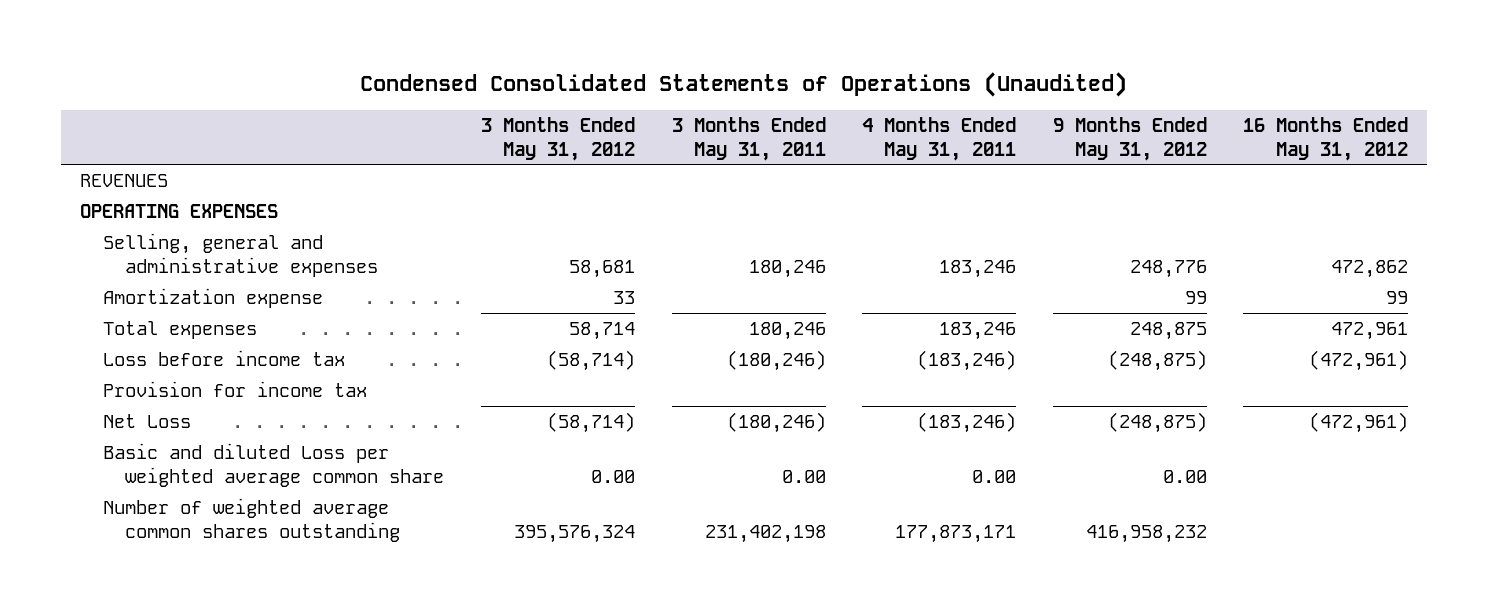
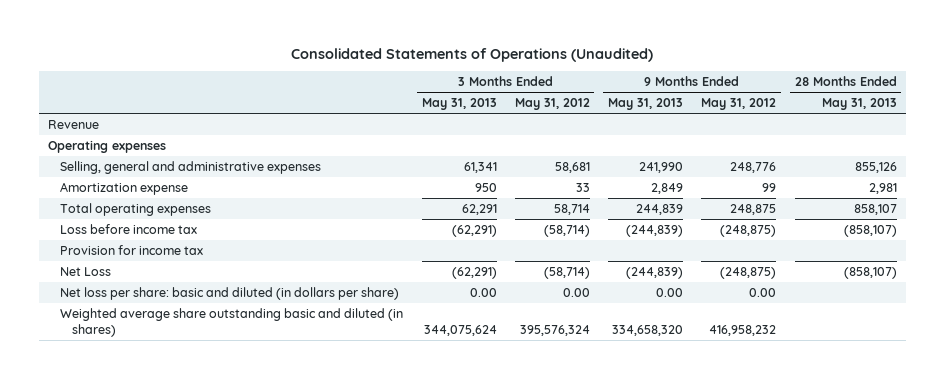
- Condensed Consolidated Statements of Operations (Unaudited)
+ Consolidated Statements of Operations (Unaudited)
- | 3 Months Ended May 31, 2012 | 3 Months Ended May 31, 2011 | 4 Months Ended May 31, 2011 | 9 Months Ended May 31, 2012 | 16 Months Ended May 31, 2012
+ | 3 Months Ended May 31, 2013 | 3 Months Ended May 31, 2012 | 9 Months Ended May 31, 2013 | 9 Months Ended May 31, 2012 | 28 Months Ended May 31, 2013
- REVENUES
- OPERATING EXPENSES
+ Revenue
+ Operating expenses
- Total expenses | 58,714 | 180,246 | 183,246 | 248,875 | 472,961
+ Total operating expenses | 62,291 | 58,714 | 244,839 | 248,875 | 858,107
- Basic and diluted Loss per weighted average common share | 0.00 | 0.00 | 0.00 | 0.00 |
- Number of weighted average common shares outstanding | 395,576,324 | 231,402,198 | 177,873,171 | 416,958,232 |
+ Net loss per share: basic and diluted (in dollars per share) | 0.00 | 0.00 | 0.00 | 0.00 |
+ Weighted average share outstanding basic and diluted (in shares) | 344,075,624 | 395,576,324 | 334,658,320 | 416,958,232 |

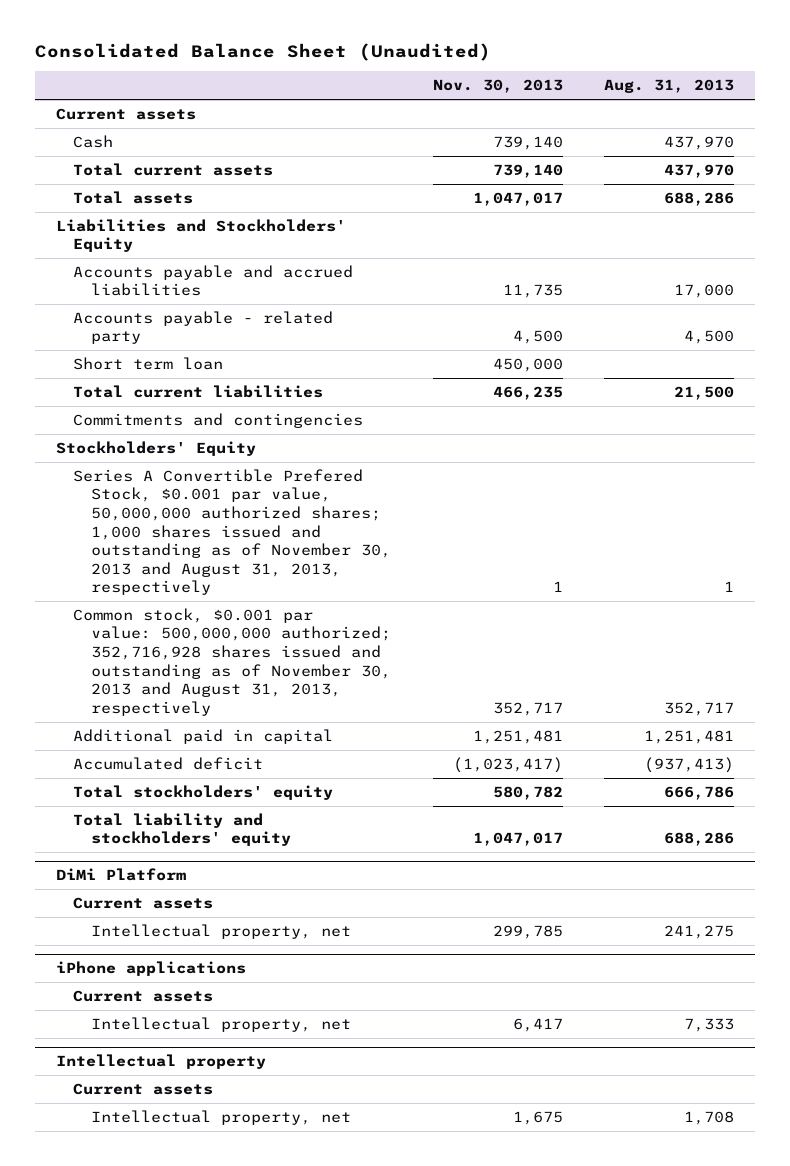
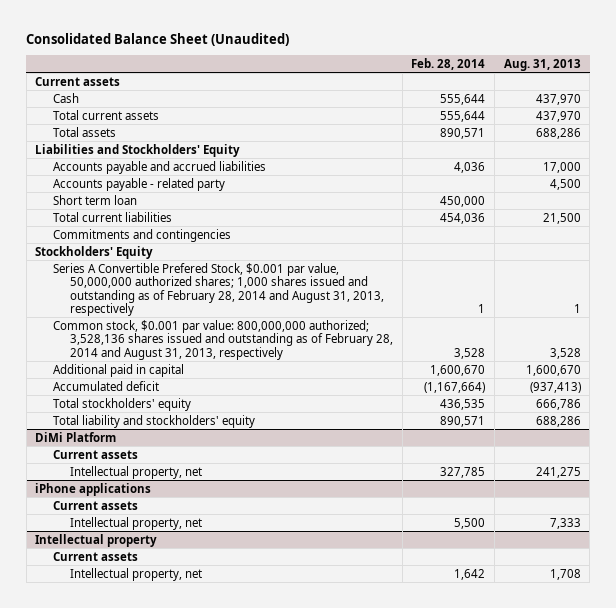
- | Nov. 30, 2013 | Aug. 31, 2013
+ | Feb. 28, 2014 | Aug. 31, 2013
- Series A Convertible Prefered Stock, $0.001 par value, 50,000,000 authorized shares; 1,000 shares issued and outstanding as of November 30, 2013 and August 31, 2013, respectively | 1 | 1
- Common stock, $0.001 par value: 500,000,000 authorized; 352,716,928 shares issued and outstanding as of November 30, 2013 and August 31, 2013, respectively | 352,717 | 352,717
- Additional paid in capital | 1,251,481 | 1,251,481
+ Series A Convertible Prefered Stock, $0.001 par value, 50,000,000 authorized shares; 1,000 shares issued and outstanding as of February 28, 2014 and August 31, 2013, respectively | 1 | 1
+ Common stock, $0.001 par value: 800,000,000 authorized; 3,528,136 shares issued and outstanding as of February 28, 2014 and August 31, 2013, respectively | 3,528 | 3,528
+ Additional paid in capital | 1,600,670 | 1,600,670

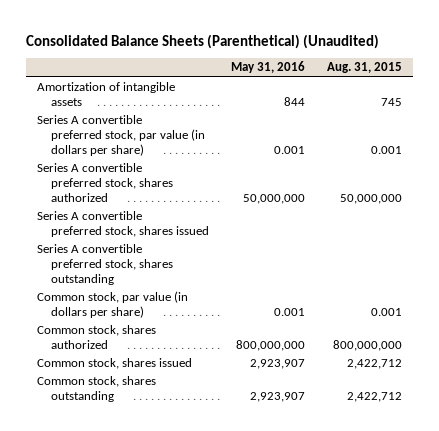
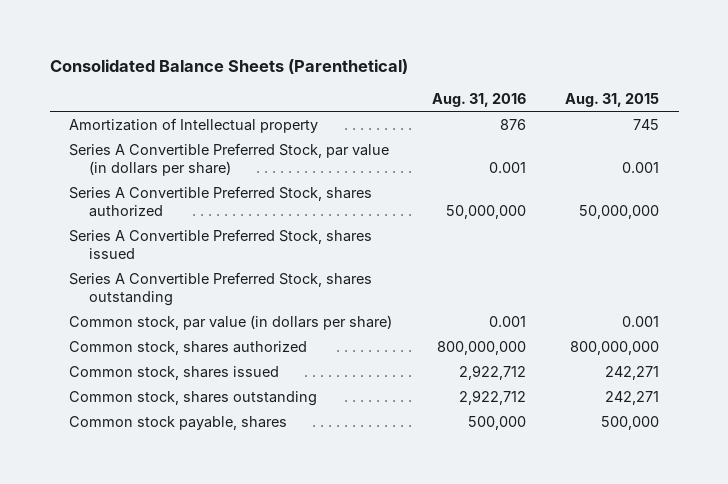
- Consolidated Balance Sheets (Parenthetical) (Unaudited)
+ Consolidated Balance Sheets (Parenthetical)
- | May 31, 2016 | Aug. 31, 2015
+ | Aug. 31, 2016 | Aug. 31, 2015
- Amortization of intangible assets | 844 | 745
- Series A convertible preferred stock, par value (in dollars per share) | 0.001 | 0.001
- Series A convertible preferred stock, shares authorized | 50,000,000 | 50,000,000
- Series A convertible preferred stock, shares issued
- Series A convertible preferred stock, shares outstanding
+ Amortization of Intellectual property | 876 | 745
+ Series A Convertible Preferred Stock, par value (in dollars per share) | 0.001 | 0.001
+ Series A Convertible Preferred Stock, shares authorized | 50,000,000 | 50,000,000
+ Series A Convertible Preferred Stock, shares issued
+ Series A Convertible Preferred Stock, shares outstanding
- Common stock, shares issued | 2,923,907 | 2,422,712
- Common stock, shares outstanding | 2,923,907 | 2,422,712
+ Common stock, shares issued | 2,922,712 | 242,271
+ Common stock, shares outstanding | 2,922,712 | 242,271
+ Common stock payable, shares | 500,000 | 500,000

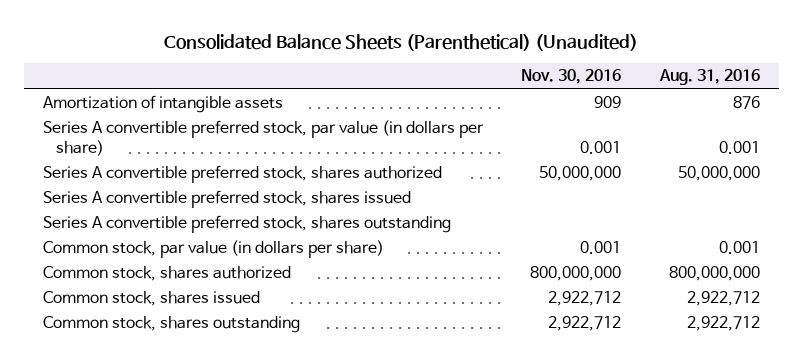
- Consolidated Balance Sheets (Parenthetical)
+ Consolidated Balance Sheets (Parenthetical) (Unaudited)
- | Aug. 31, 2016 | Aug. 31, 2015
+ | Nov. 30, 2016 | Aug. 31, 2016
- Amortization of Intellectual property | 876 | 745
- Series A Convertible Preferred Stock, par value (in dollars per share) | 0.001 | 0.001
- Series A Convertible Preferred Stock, shares authorized | 50,000,000 | 50,000,000
- Series A Convertible Preferred Stock, shares issued
- Series A Convertible Preferred Stock, shares outstanding
+ Amortization of intangible assets | 909 | 876
+ Series A convertible preferred stock, par value (in dollars per share) | 0.001 | 0.001
+ Series A convertible preferred stock, shares authorized | 50,000,000 | 50,000,000
+ Series A convertible preferred stock, shares issued
+ Series A convertible preferred stock, shares outstanding
- Common stock payable, shares | 500,000 | 500,000

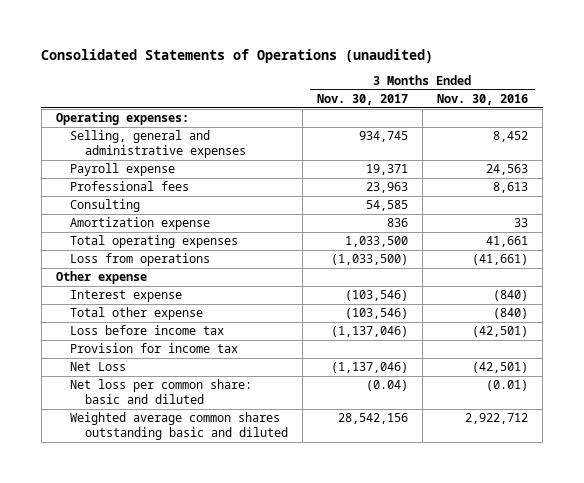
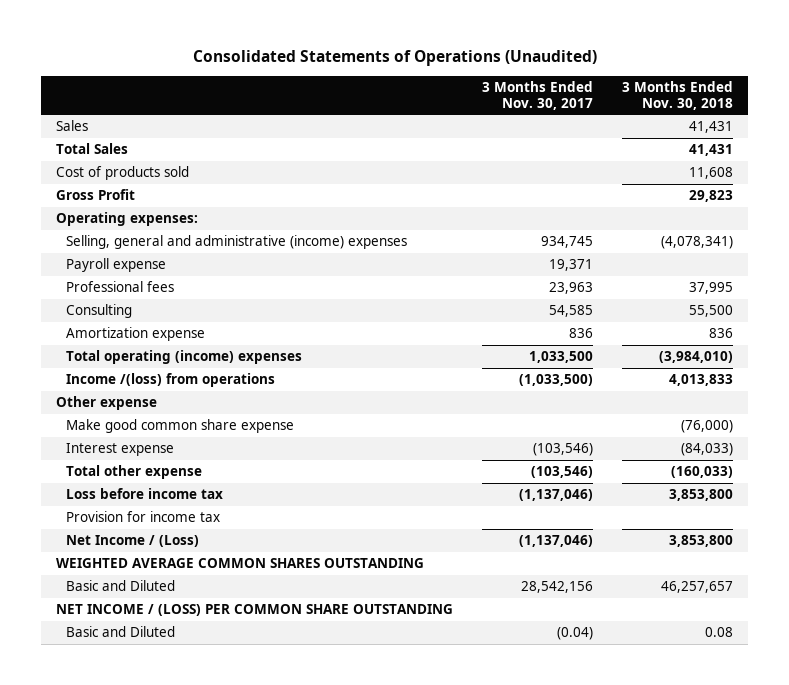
- Consolidated Statements of Operations (unaudited)
+ Consolidated Statements of Operations (Unaudited)
- | 3 Months Ended Nov. 30, 2017 | 3 Months Ended Nov. 30, 2016
+ | 3 Months Ended Nov. 30, 2017 | 3 Months Ended Nov. 30, 2018
+ Sales | | 41,431
+ Total Sales | | 41,431
+ Cost of products sold | | 11,608
+ Gross Profit | | 29,823
- Selling, general and administrative expenses | 934,745 | 8,452
+ Selling, general and administrative (income) expenses | 934,745 | (4,078,341)
- Total operating expenses | 1,033,500 | 41,661
- Loss from operations | (1,033,500) | (41,661)
+ Total operating (income) expenses | 1,033,500 | (3,984,010)
+ Income /(loss) from operations | (1,033,500) | 4,013,833
+ Make good common share expense | | (76,000)
- Net Loss | (1,137,046) | (42,501)
- Net loss per common share: basic and diluted | (0.04) | (0.01)
- Weighted average common shares outstanding basic and diluted | 28,542,156 | 2,922,712
+ Net Income / (Loss) | (1,137,046) | 3,853,800
+ WEIGHTED AVERAGE COMMON SHARES OUTSTANDING
+ Basic and Diluted | 28,542,156 | 46,257,657
+ NET INCOME / (LOSS) PER COMMON SHARE OUTSTANDING
+ Basic and Diluted | (0.04) | 0.08

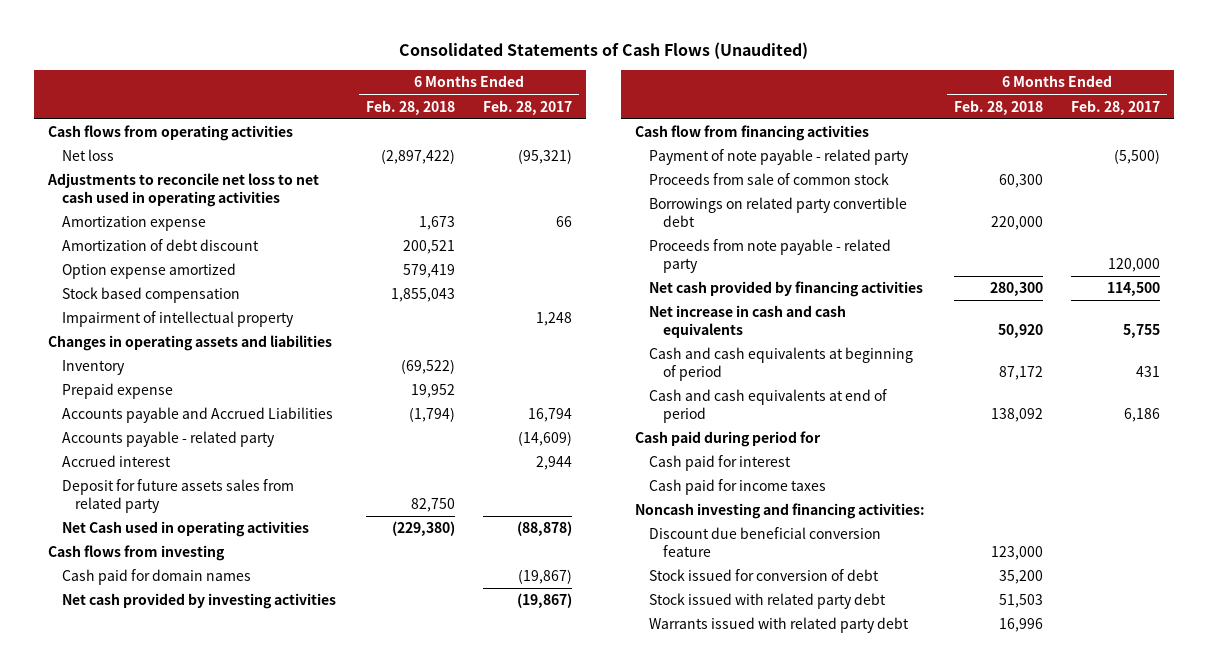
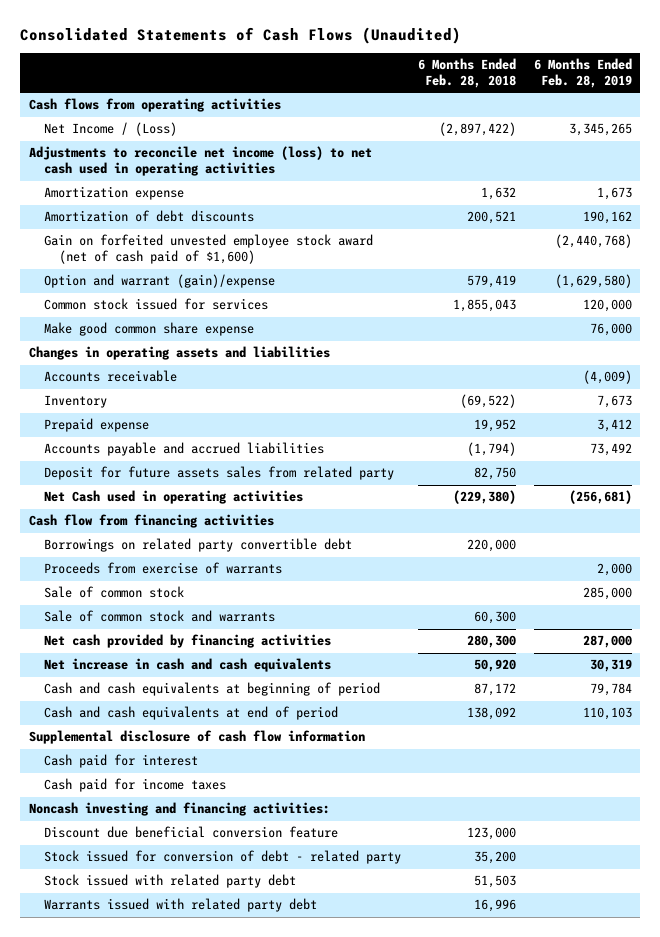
- | 6 Months Ended Feb. 28, 2018 | 6 Months Ended Feb. 28, 2017
+ | 6 Months Ended Feb. 28, 2018 | 6 Months Ended Feb. 28, 2019
- Net loss | (2,897,422) | (95,321)
- Adjustments to reconcile net loss to net cash used in operating activities
- Amortization expense | 1,673 | 66
- Amortization of debt discount | 200,521 |
- Option expense amortized | 579,419 |
- Stock based compensation | 1,855,043 |
- Impairment of intellectual property | | 1,248
+ Net Income / (Loss) | (2,897,422) | 3,345,265
+ Adjustments to reconcile net income (loss) to net cash used in operating activities
+ Amortization expense | 1,632 | 1,673
+ Amortization of debt discounts | 200,521 | 190,162
+ Gain on forfeited unvested employee stock award (net of cash paid of $1,600) | | (2,440,768)
+ Option and warrant (gain)/expense | 579,419 | (1,629,580)
+ Common stock issued for services | 1,855,043 | 120,000
+ Make good common share expense | | 76,000
+ Accounts receivable | | (4,009)
- Accounts payable and Accrued Liabilities | (1,794) | 16,794
- Accounts payable - related party | | (14,609)
- Accrued interest | | 2,944
+ Accounts payable and accrued liabilities | (1,794) | 73,492
- Cash flows from investing
- Cash paid for domain names | | (19,867)
- Net cash provided by investing activities | | (19,867)
- Payment of note payable - related party | | (5,500)
- Proceeds from sale of common stock | 60,300 |
- Proceeds from note payable - related party | | 120,000
+ Proceeds from exercise of warrants | | 2,000
+ Sale of common stock | | 285,000
+ Sale of common stock and warrants | 60,300 |
- Cash paid during period for
+ Supplemental disclosure of cash flow information
- Stock issued for conversion of debt | 35,200 |
+ Stock issued for conversion of debt - related party | 35,200 |

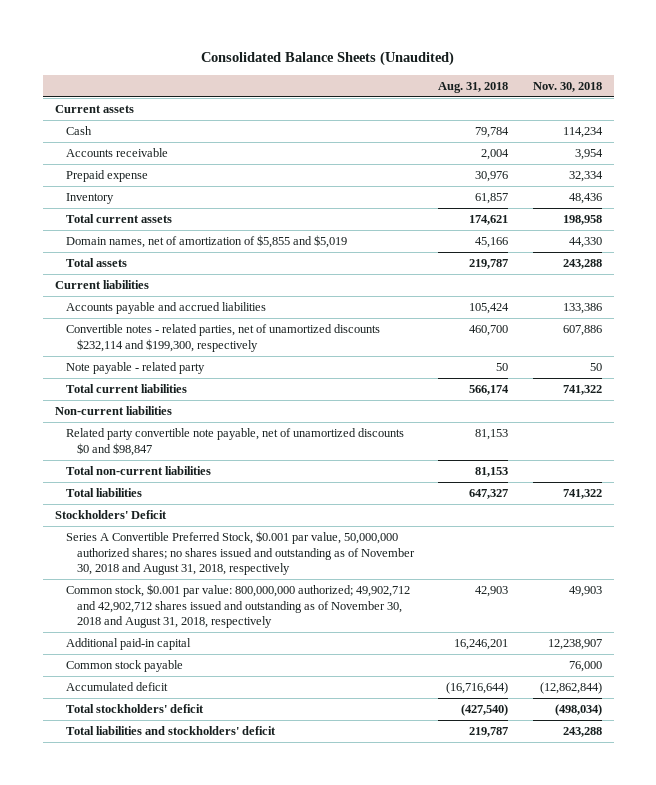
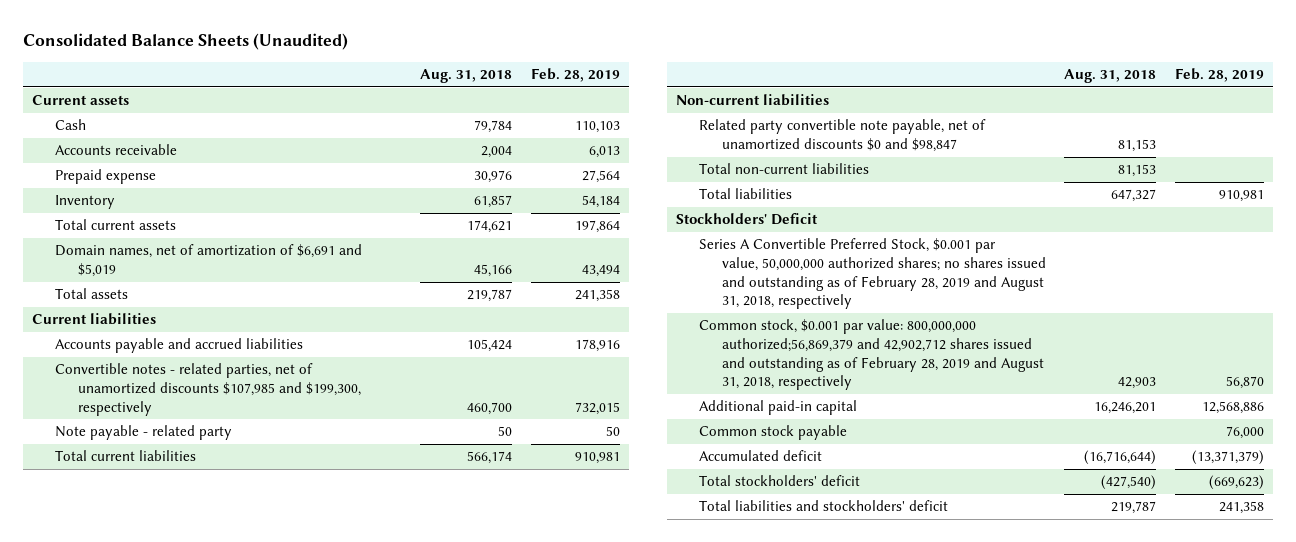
- | Aug. 31, 2018 | Nov. 30, 2018
+ | Aug. 31, 2018 | Feb. 28, 2019
- Domain names, net of amortization of $5,855 and $5,019 | 45,166 | 44,330
+ Domain names, net of amortization of $6,691 and $5,019 | 45,166 | 43,494
- Convertible notes - related parties, net of unamortized discounts $232,114 and $199,300, respectively | 460,700 | 607,886
+ Convertible notes - related parties, net of unamortized discounts $107,985 and $199,300, respectively | 460,700 | 732,015
- Series A Convertible Preferred Stock, $0.001 par value, 50,000,000 authorized shares; no shares issued and outstanding as of November 30, 2018 and August 31, 2018, respectively
- Common stock, $0.001 par value: 800,000,000 authorized; 49,902,712 and 42,902,712 shares issued and outstanding as of November 30, 2018 and August 31, 2018, respectively | 42,903 | 49,903
+ Series A Convertible Preferred Stock, $0.001 par value, 50,000,000 authorized shares; no shares issued and outstanding as of February 28, 2019 and August 31, 2018, respectively
+ Common stock, $0.001 par value: 800,000,000 authorized;56,869,379 and 42,902,712 shares issued and outstanding as of February 28, 2019 and August 31, 2018, respectively | 42,903 | 56,870

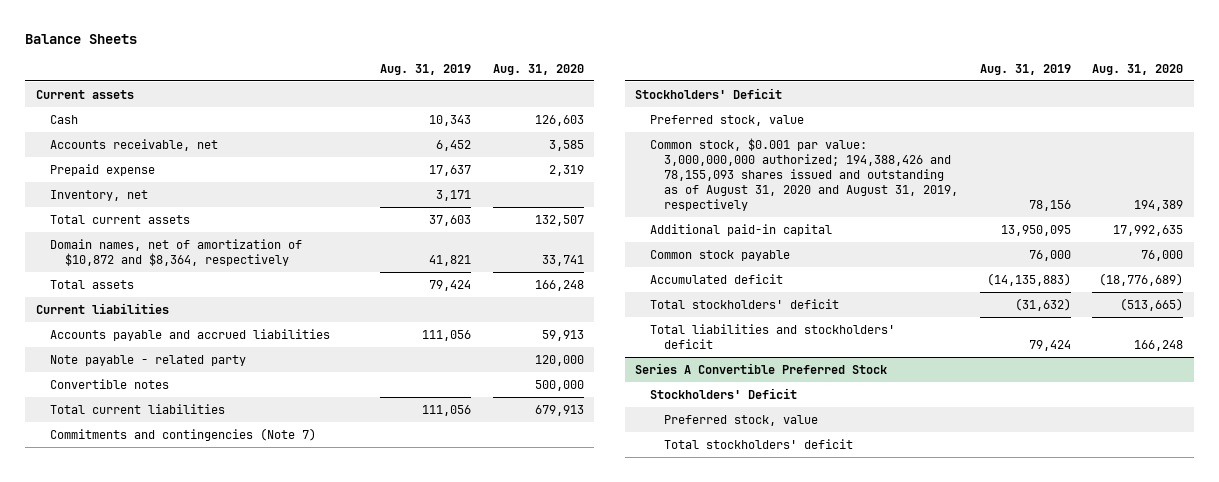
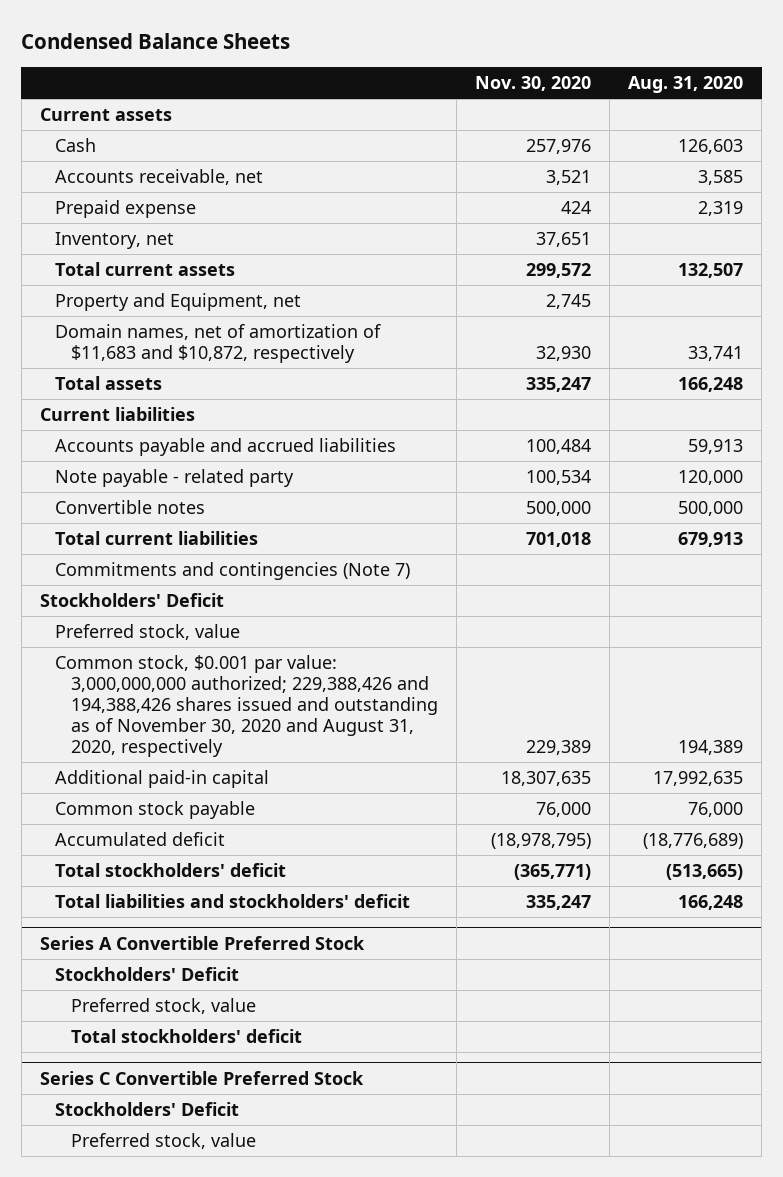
- Balance Sheets
+ Condensed Balance Sheets
- | Aug. 31, 2019 | Aug. 31, 2020
+ | Nov. 30, 2020 | Aug. 31, 2020
- Domain names, net of amortization of $10,872 and $8,364, respectively | 41,821 | 33,741
+ Property and Equipment, net | 2,745 |
+ Domain names, net of amortization of $11,683 and $10,872, respectively | 32,930 | 33,741
- Common stock, $0.001 par value: 3,000,000,000 authorized; 194,388,426 and 78,155,093 shares issued and outstanding as of August 31, 2020 and August 31, 2019, respectively | 78,156 | 194,389
+ Common stock, $0.001 par value: 3,000,000,000 authorized; 229,388,426 and 194,388,426 shares issued and outstanding as of November 30, 2020 and August 31, 2020, respectively | 229,389 | 194,389
+ Series C Convertible Preferred Stock
+ Stockholders' Deficit
+ Preferred stock, value

